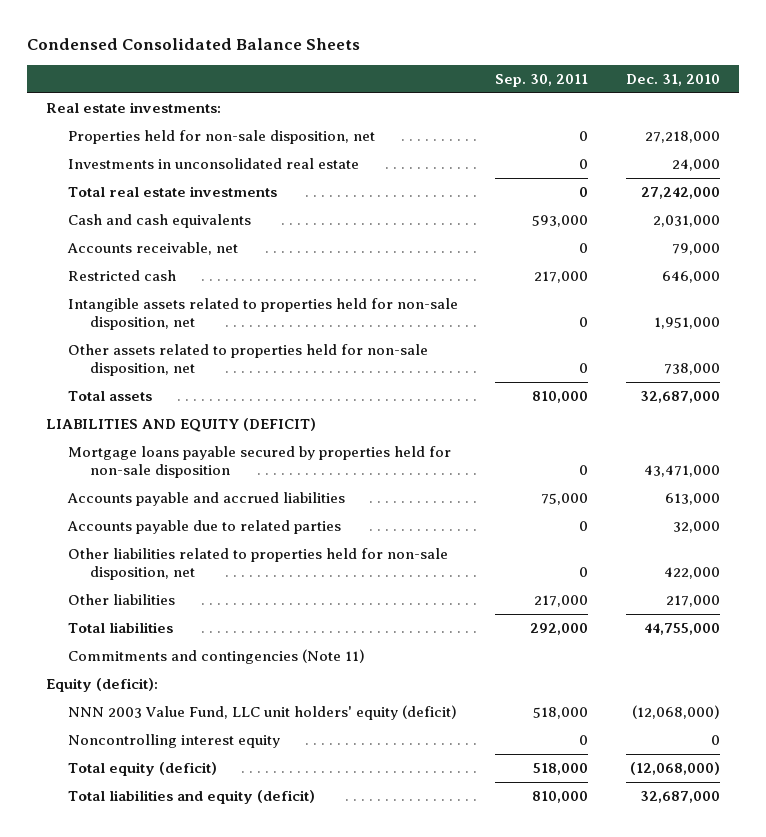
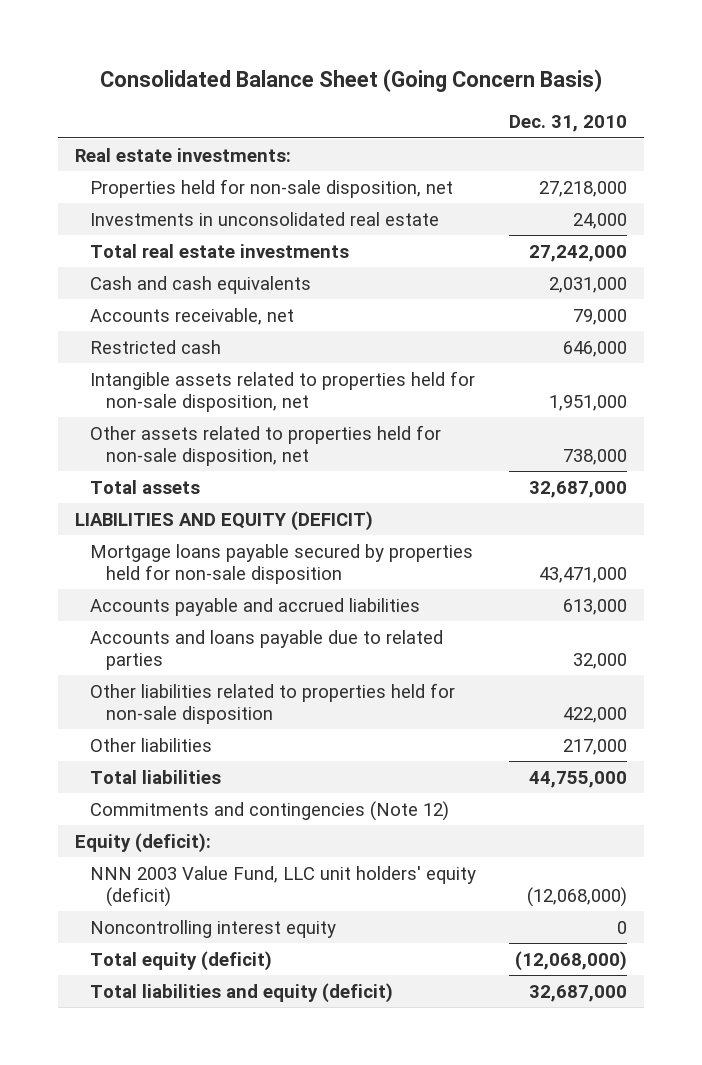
- Condensed Consolidated Balance Sheets
+ Consolidated Balance Sheet (Going Concern Basis)
- | Sep. 30, 2011 | Dec. 31, 2010
+ | Dec. 31, 2010
- Accounts payable due to related parties | 0 | 32,000
- Other liabilities related to properties held for non-sale disposition, net | 0 | 422,000
+ Accounts and loans payable due to related parties | 32,000
+ Other liabilities related to properties held for non-sale disposition | 422,000
- Commitments and contingencies (Note 11)
+ Commitments and contingencies (Note 12)

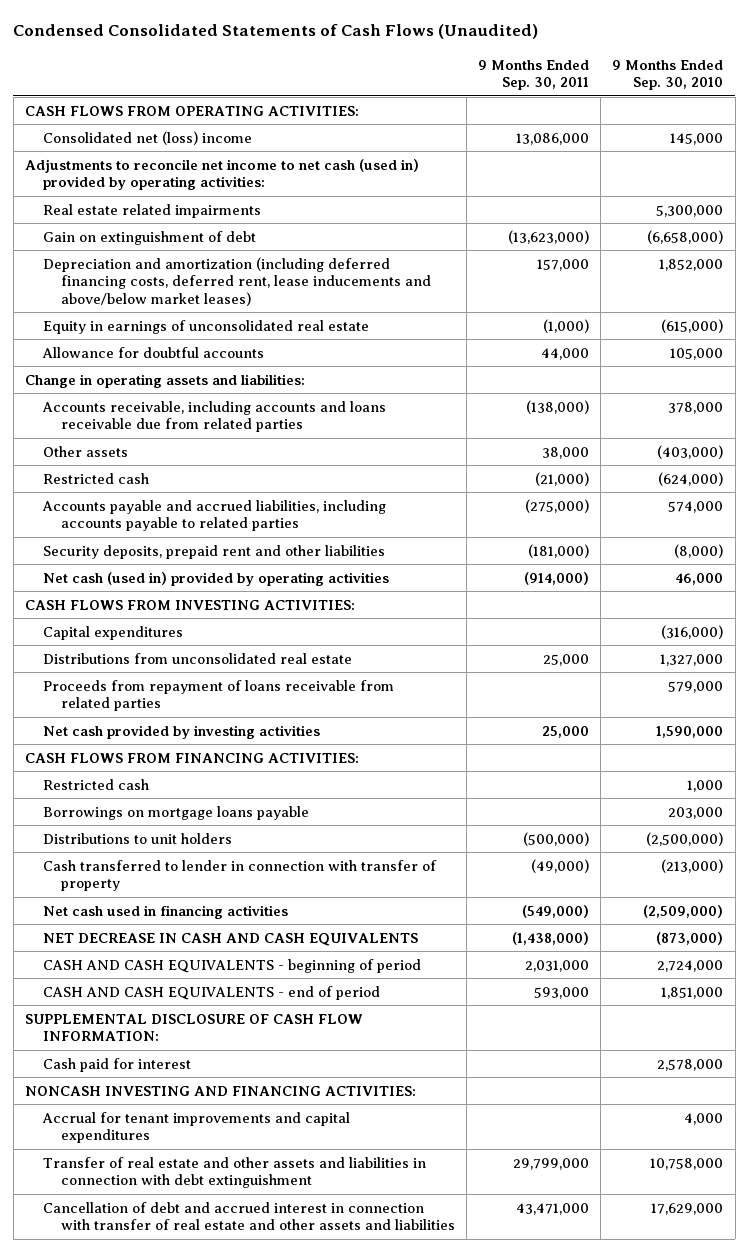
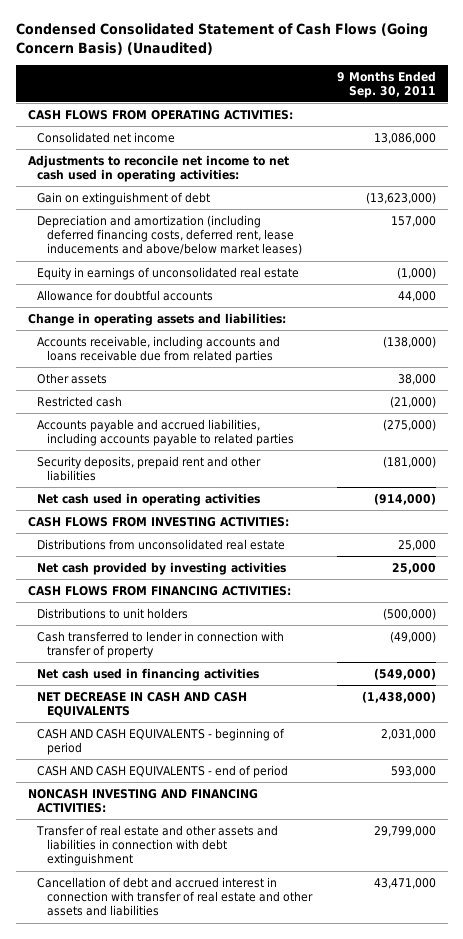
- Condensed Consolidated Statements of Cash Flows (Unaudited)
+ Condensed Consolidated Statement of Cash Flows (Going Concern Basis) (Unaudited)
- | 9 Months Ended Sep. 30, 2011 | 9 Months Ended Sep. 30, 2010
+ | 9 Months Ended Sep. 30, 2011
- Consolidated net (loss) income | 13,086,000 | 145,000
- Adjustments to reconcile net income to net cash (used in) provided by operating activities:
- Real estate related impairments | | 5,300,000
+ Consolidated net income | 13,086,000
+ Adjustments to reconcile net income to net cash used in operating activities:
- Net cash (used in) provided by operating activities | (914,000) | 46,000
+ Net cash used in operating activities | (914,000)
- Capital expenditures | | (316,000)
- Proceeds from repayment of loans receivable from related parties | | 579,000
- Restricted cash | | 1,000
- Borrowings on mortgage loans payable | | 203,000
- SUPPLEMENTAL DISCLOSURE OF CASH FLOW INFORMATION:
- Cash paid for interest | | 2,578,000
- Accrual for tenant improvements and capital expenditures | | 4,000

